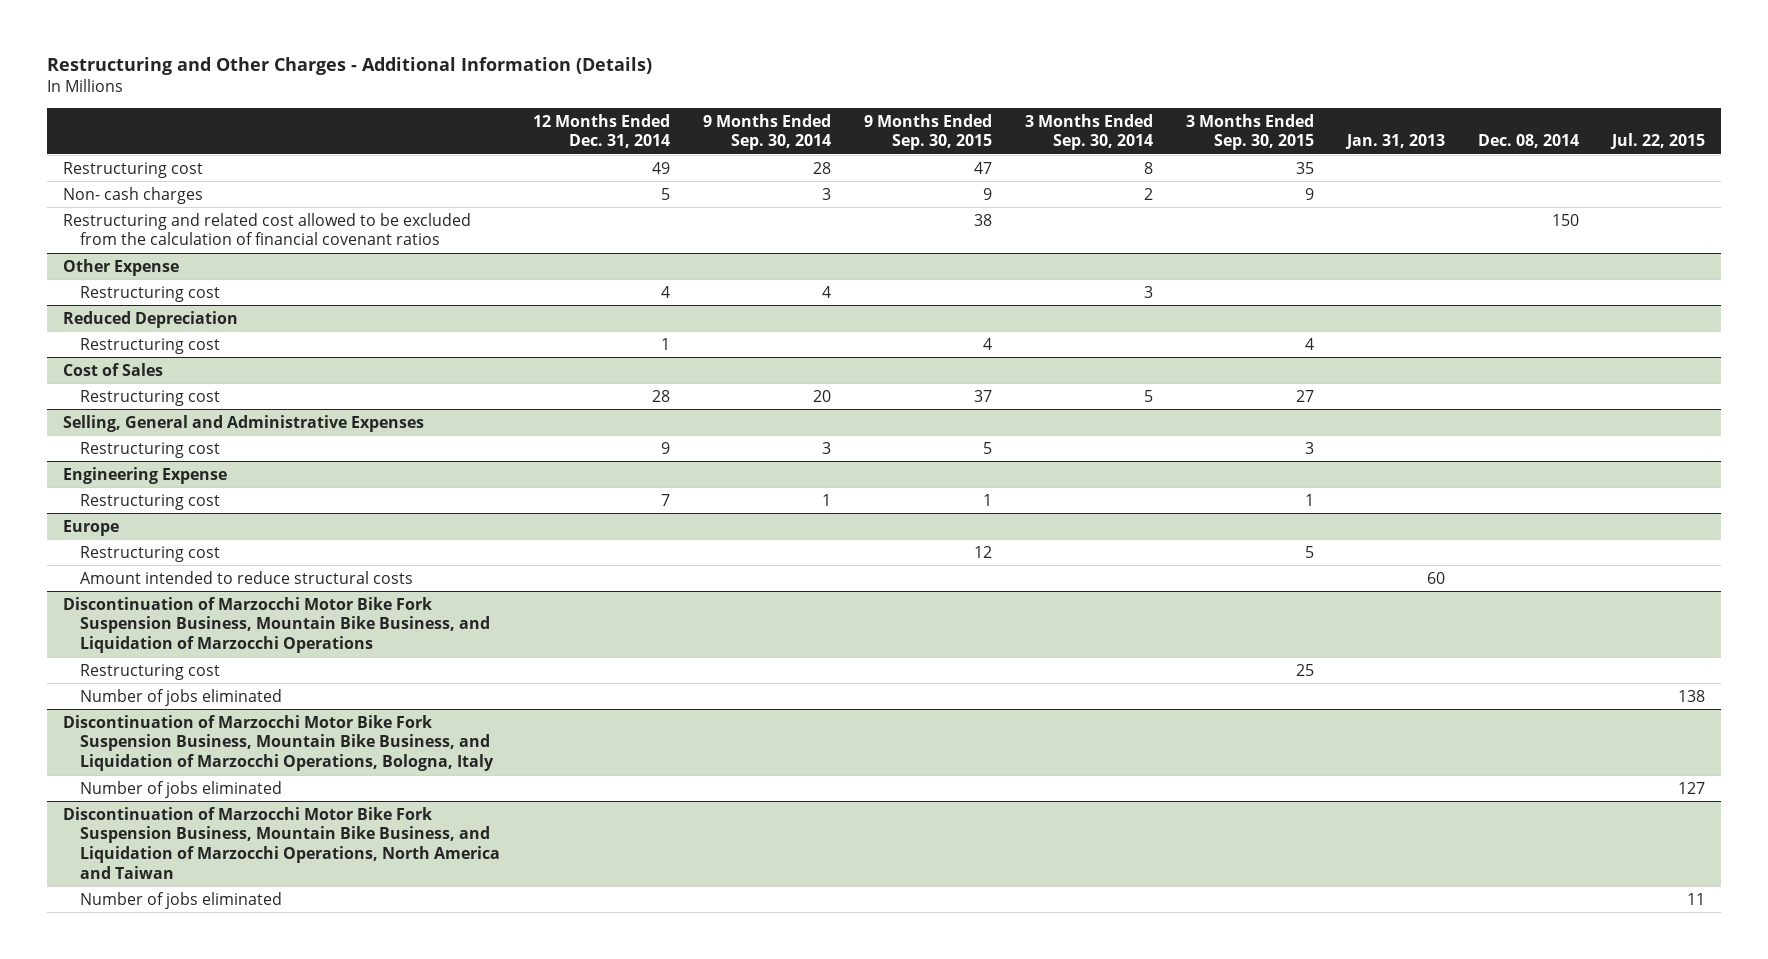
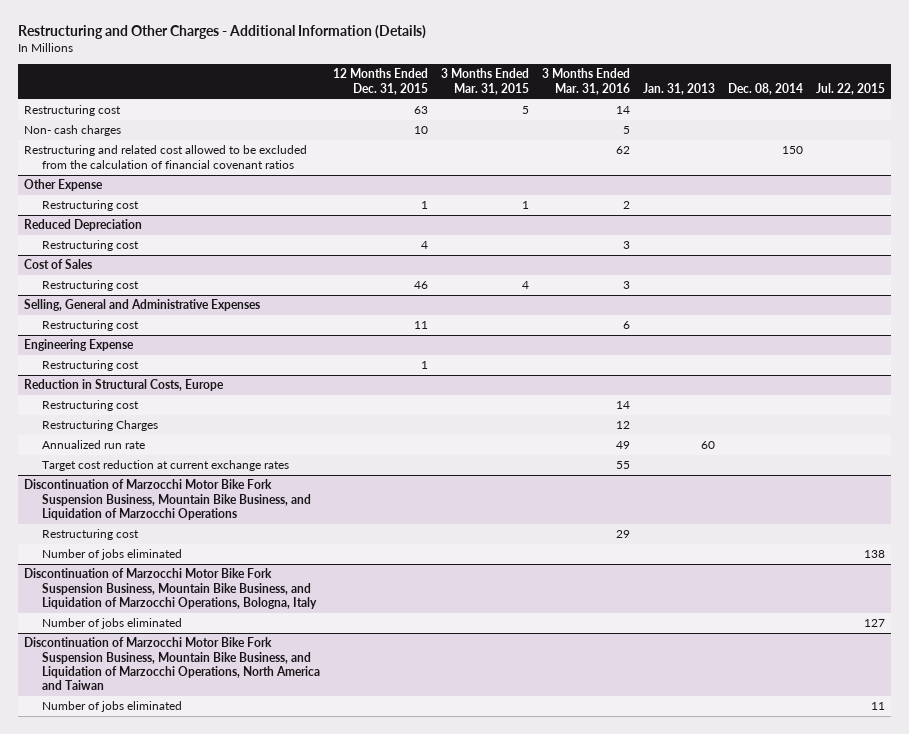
- | 12 Months Ended Dec. 31, 2014 | 9 Months Ended Sep. 30, 2014 | 9 Months Ended Sep. 30, 2015 | 3 Months Ended Sep. 30, 2014 | 3 Months Ended Sep. 30, 2015 | Jan. 31, 2013 | Dec. 08, 2014 | Jul. 22, 2015
+ | 12 Months Ended Dec. 31, 2015 | 3 Months Ended Mar. 31, 2015 | 3 Months Ended Mar. 31, 2016 | Jan. 31, 2013 | Dec. 08, 2014 | Jul. 22, 2015
- Europe
+ Reduction in Structural Costs, Europe
- Amount intended to reduce structural costs | | | | | | 60 | |
+ Restructuring Charges | | | 12 | | |
+ Annualized run rate | | | 49 | 60 | |
+ Target cost reduction at current exchange rates | | | 55 | | |

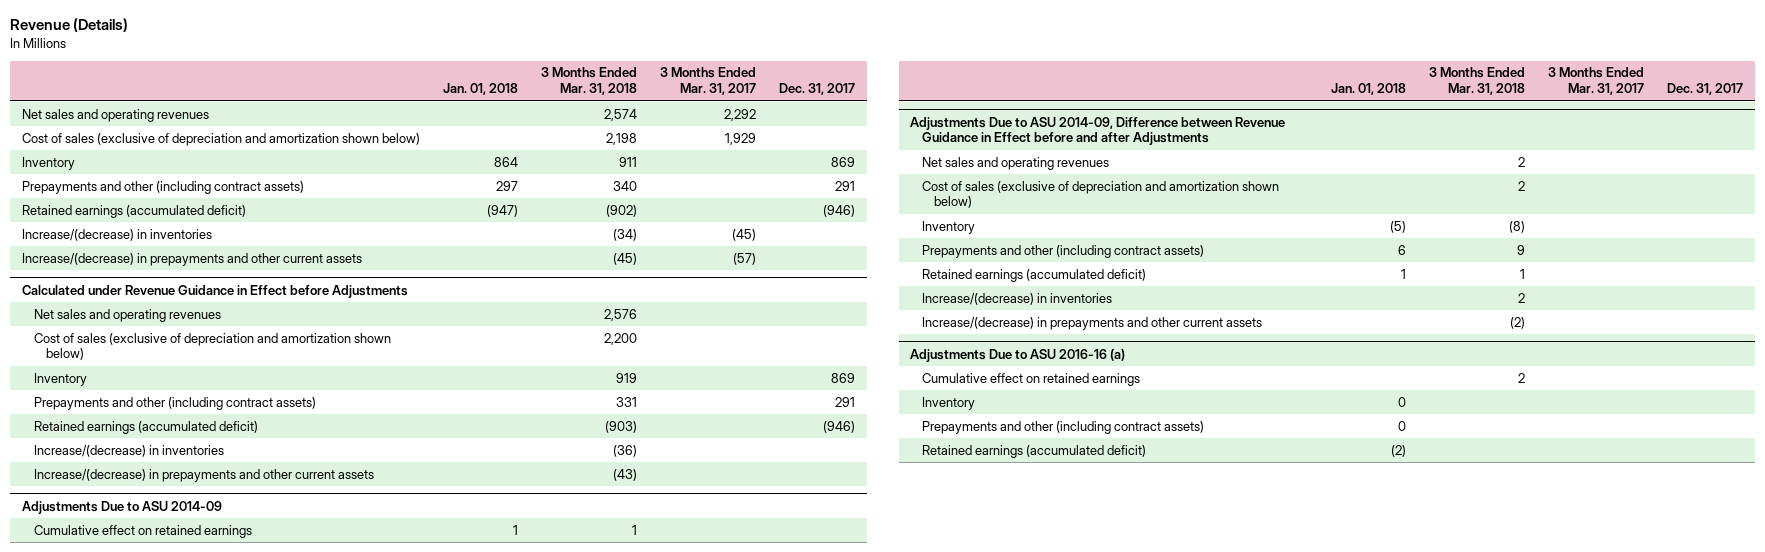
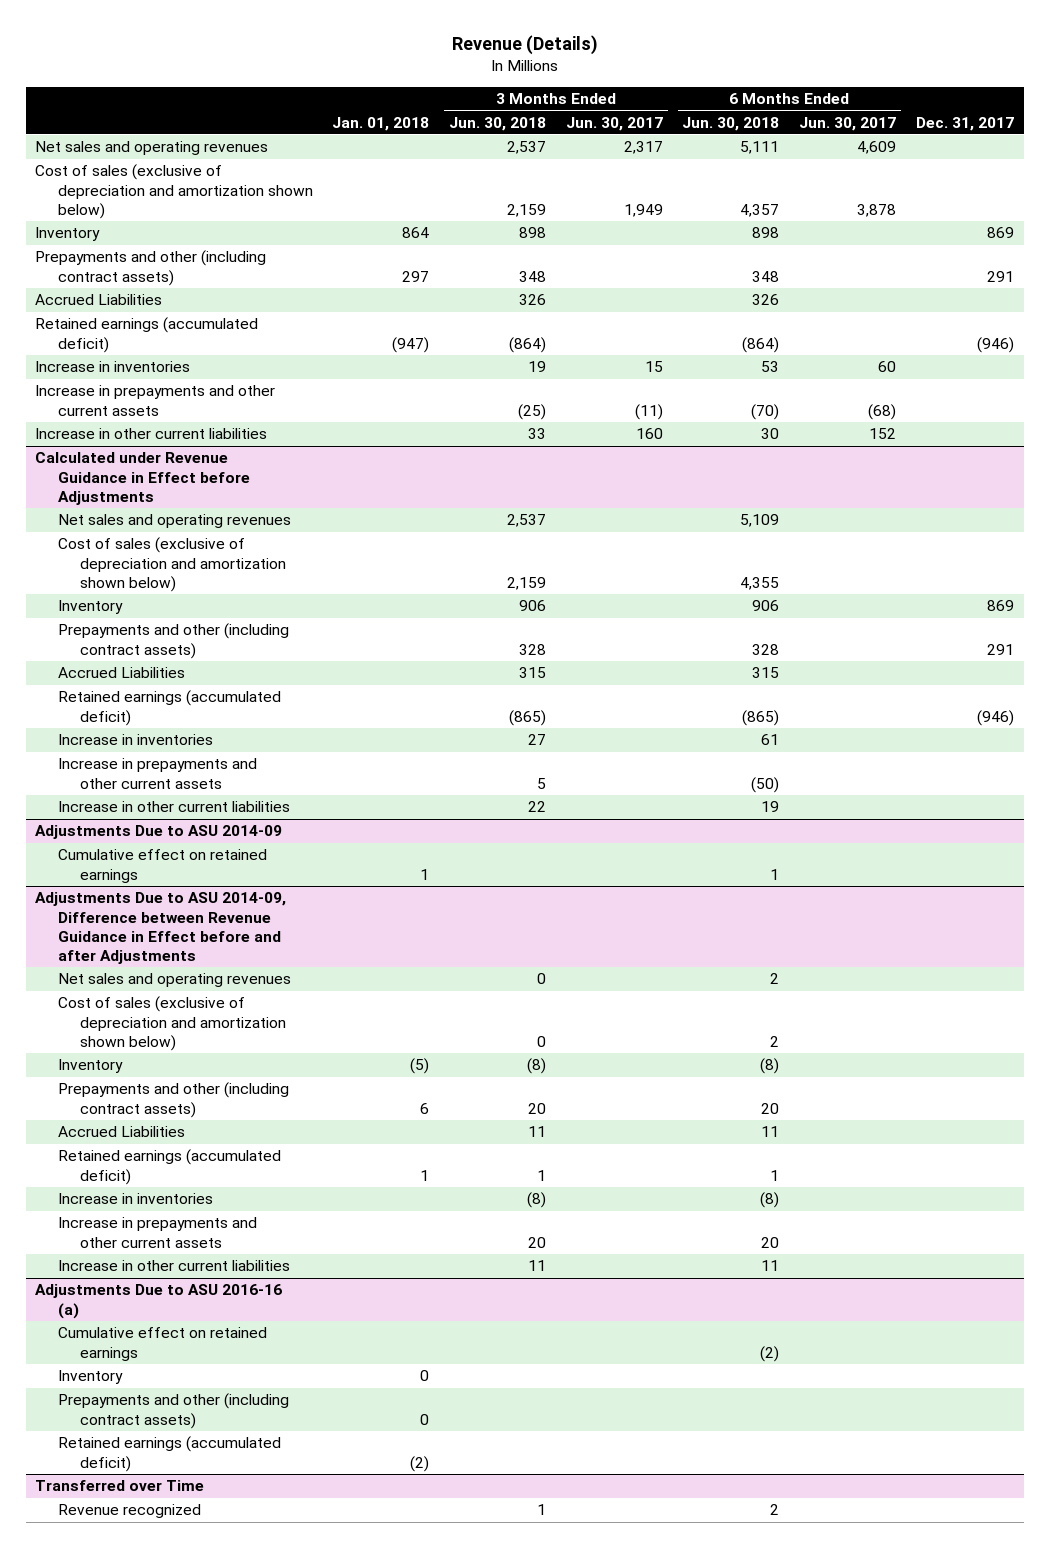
- | Jan. 01, 2018 | 3 Months Ended Mar. 31, 2018 | 3 Months Ended Mar. 31, 2017 | Dec. 31, 2017
+ | Jan. 01, 2018 | 3 Months Ended Jun. 30, 2018 | 3 Months Ended Jun. 30, 2017 | 6 Months Ended Jun. 30, 2018 | 6 Months Ended Jun. 30, 2017 | Dec. 31, 2017
+ Accrued Liabilities | | 326 | | 326 | |
- Increase/(decrease) in inventories | | (34) | (45) |
- Increase/(decrease) in prepayments and other current assets | | (45) | (57) |
+ Increase in inventories | | 19 | 15 | 53 | 60 |
+ Increase in prepayments and other current assets | | (25) | (11) | (70) | (68) |
+ Increase in other current liabilities | | 33 | 160 | 30 | 152 |
@ Calculated under Revenue Guidance in Effect before Adjustments
+ Accrued Liabilities | | 315 | | 315 | |
- Increase/(decrease) in inventories | | (36) | |
- Increase/(decrease) in prepayments and other current assets | | (43) | |
+ Increase in inventories | | 27 | | 61 | |
+ Increase in prepayments and other current assets | | 5 | | (50) | |
+ Increase in other current liabilities | | 22 | | 19 | |
@ Adjustments Due to ASU 2014-09, Difference between Revenue Guidance in Effect before and after Adjustments
+ Accrued Liabilities | | 11 | | 11 | |
- Increase/(decrease) in inventories | | 2 | |
- Increase/(decrease) in prepayments and other current assets | | (2) | |
+ Increase in inventories | | (8) | | (8) | |
+ Increase in prepayments and other current assets | | 20 | | 20 | |
+ Increase in other current liabilities | | 11 | | 11 | |
+ Transferred over Time
+ Revenue recognized | | 1 | | 2 | |

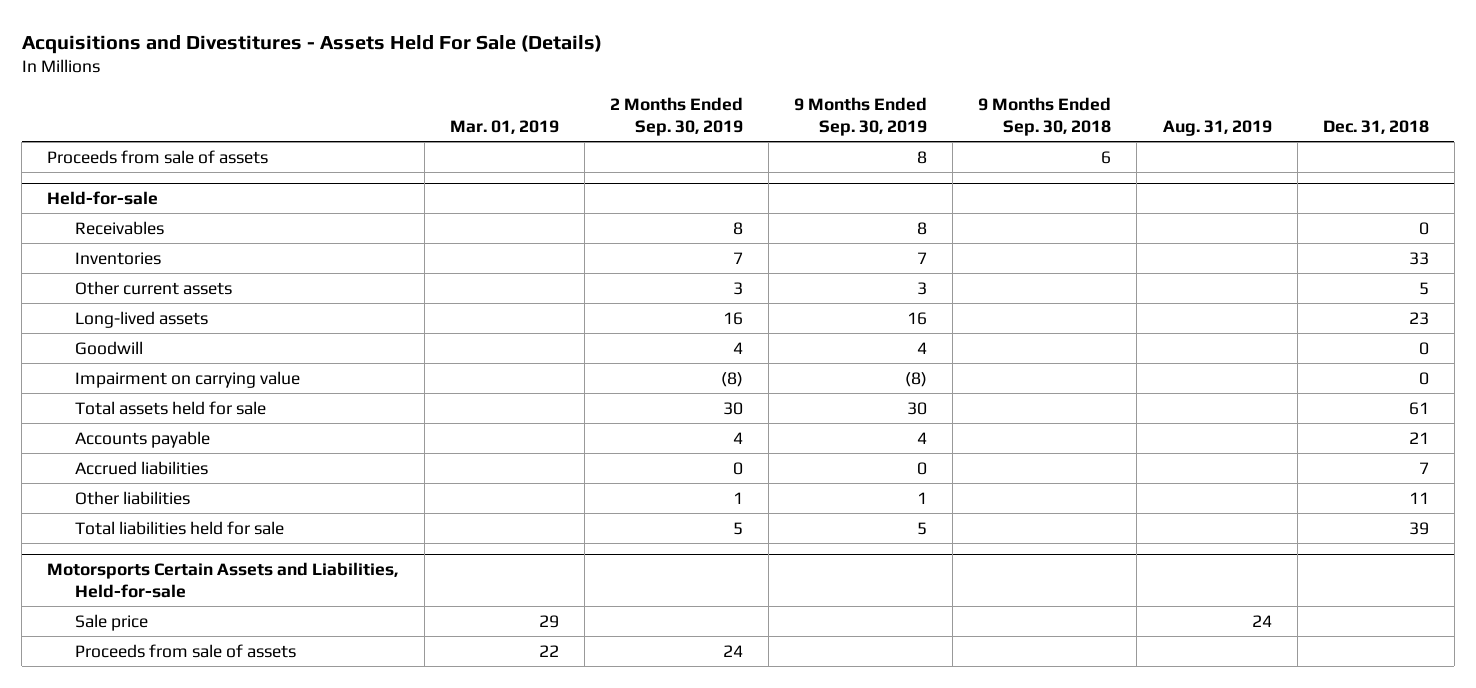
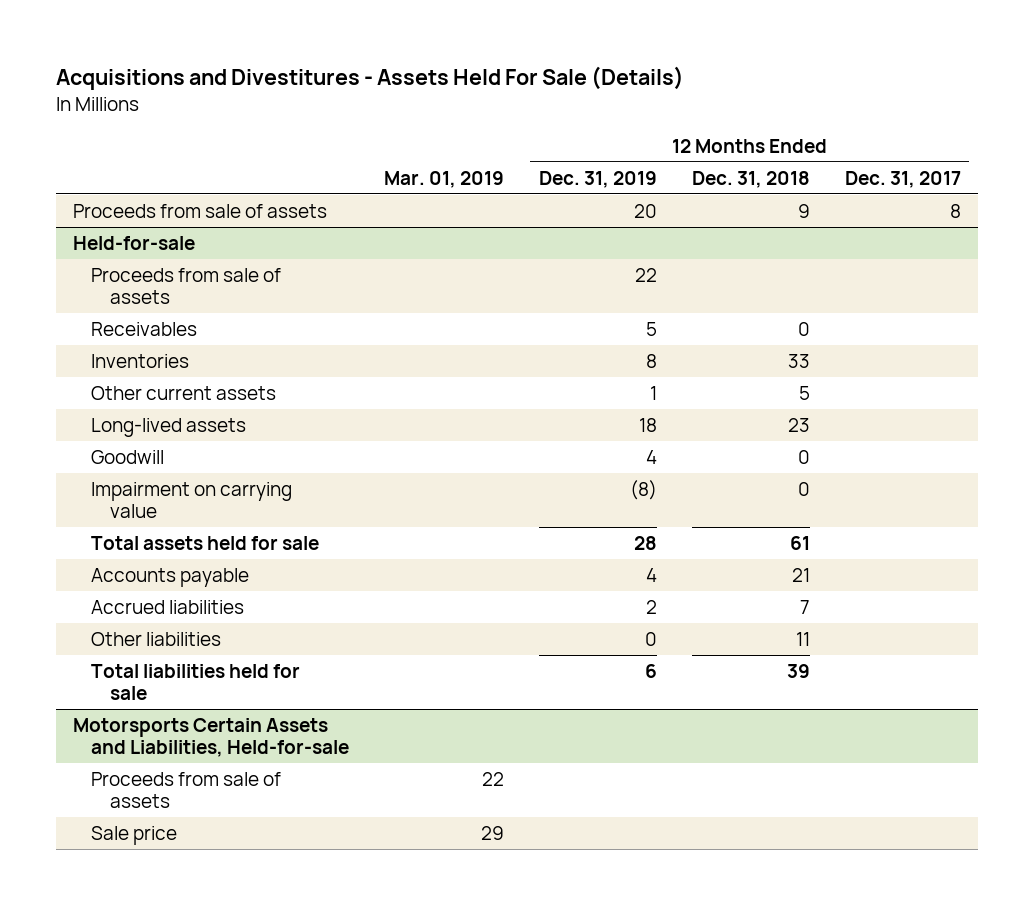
- | Mar. 01, 2019 | 2 Months Ended Sep. 30, 2019 | 9 Months Ended Sep. 30, 2019 | 9 Months Ended Sep. 30, 2018 | Aug. 31, 2019 | Dec. 31, 2018
+ | Mar. 01, 2019 | 12 Months Ended Dec. 31, 2019 | 12 Months Ended Dec. 31, 2018 | 12 Months Ended Dec. 31, 2017
@ Held-for-sale
+ Proceeds from sale of assets | | 22 | |
@ Motorsports Certain Assets and Liabilities, Held-for-sale
moved down: Sale price | 29 | | |

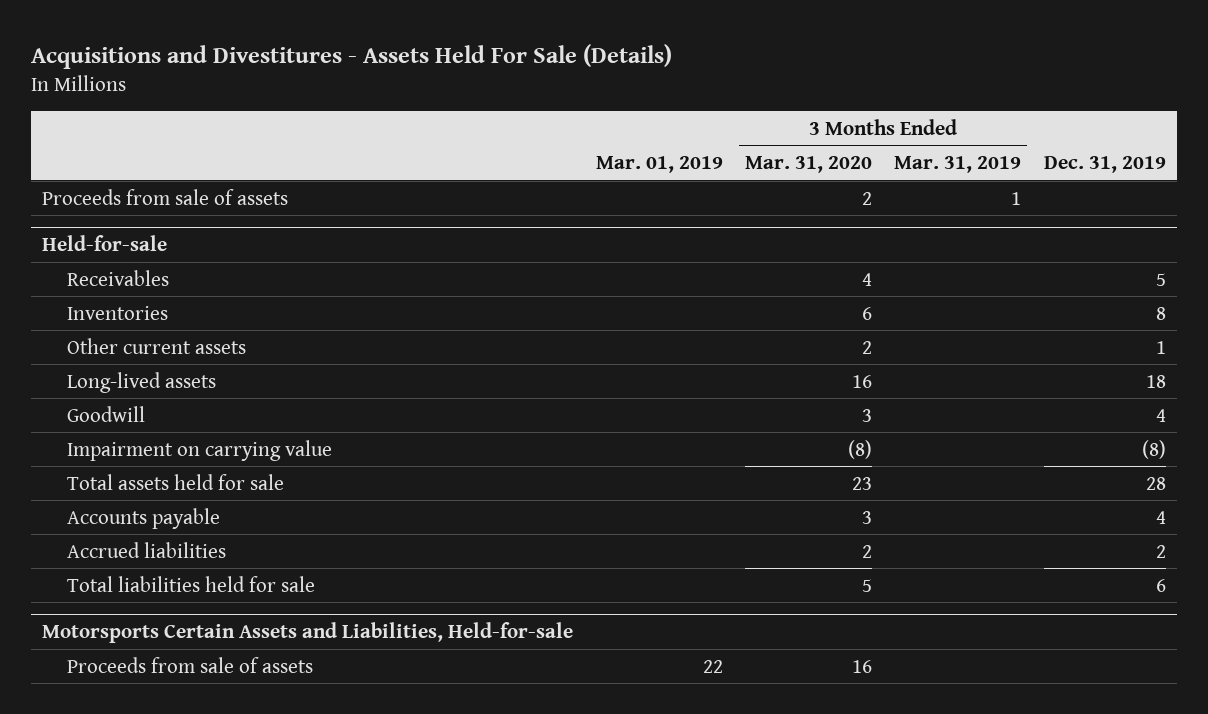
- | Mar. 01, 2019 | 12 Months Ended Dec. 31, 2019 | 12 Months Ended Dec. 31, 2018 | 12 Months Ended Dec. 31, 2017
+ | Mar. 01, 2019 | 3 Months Ended Mar. 31, 2020 | 3 Months Ended Mar. 31, 2019 | Dec. 31, 2019
@ Held-for-sale
- Proceeds from sale of assets | | 22 | |
- Other liabilities | | 0 | 11 |
@ Motorsports Certain Assets and Liabilities, Held-for-sale
- Sale price | 29 | | |

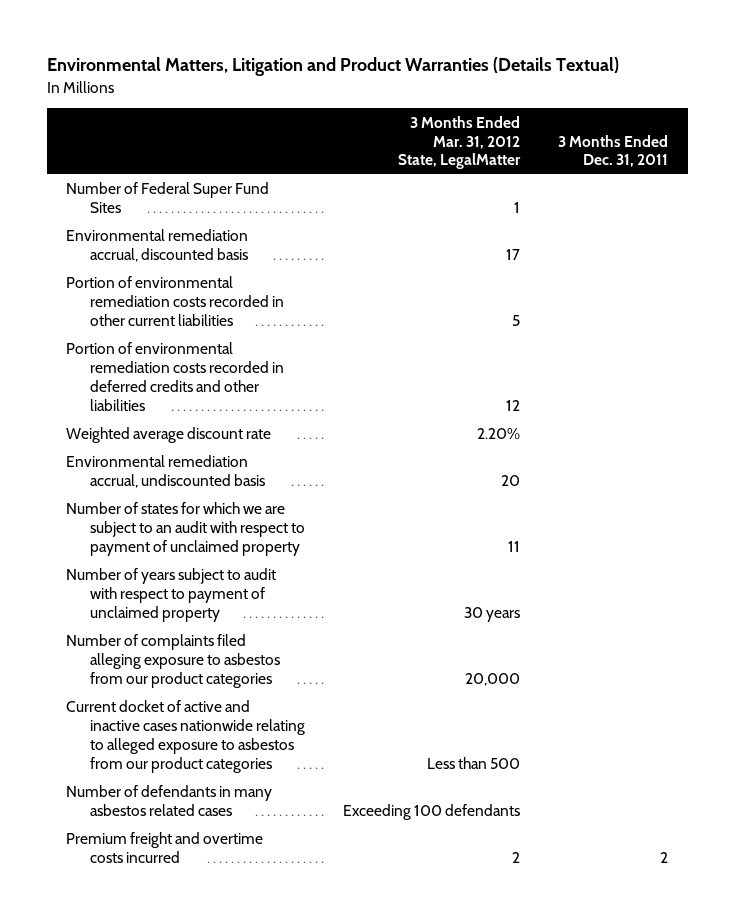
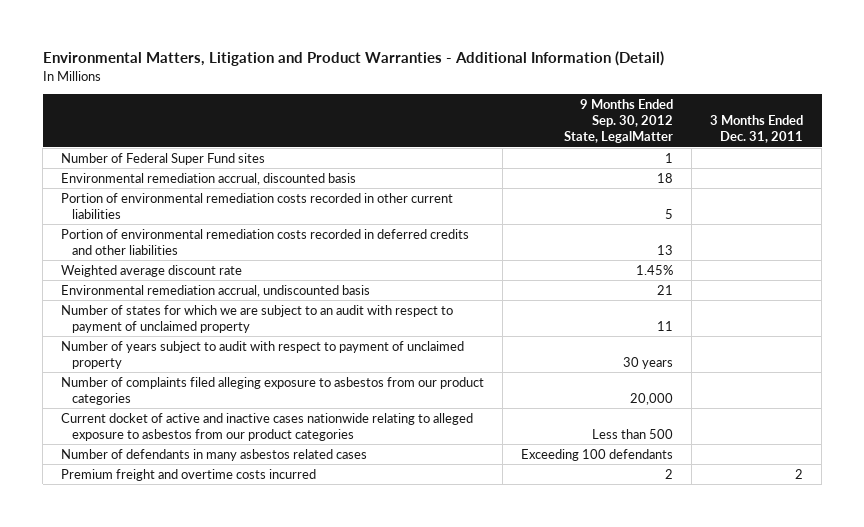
- Environmental Matters, Litigation and Product Warranties (Details Textual)
+ Environmental Matters, Litigation and Product Warranties - Additional Information (Detail)
- | 3 Months Ended Mar. 31, 2012 State, LegalMatter | 3 Months Ended Dec. 31, 2011
+ | 9 Months Ended Sep. 30, 2012 State, LegalMatter | 3 Months Ended Dec. 31, 2011
- Number of Federal Super Fund Sites | 1 |
+ Number of Federal Super Fund sites | 1 |

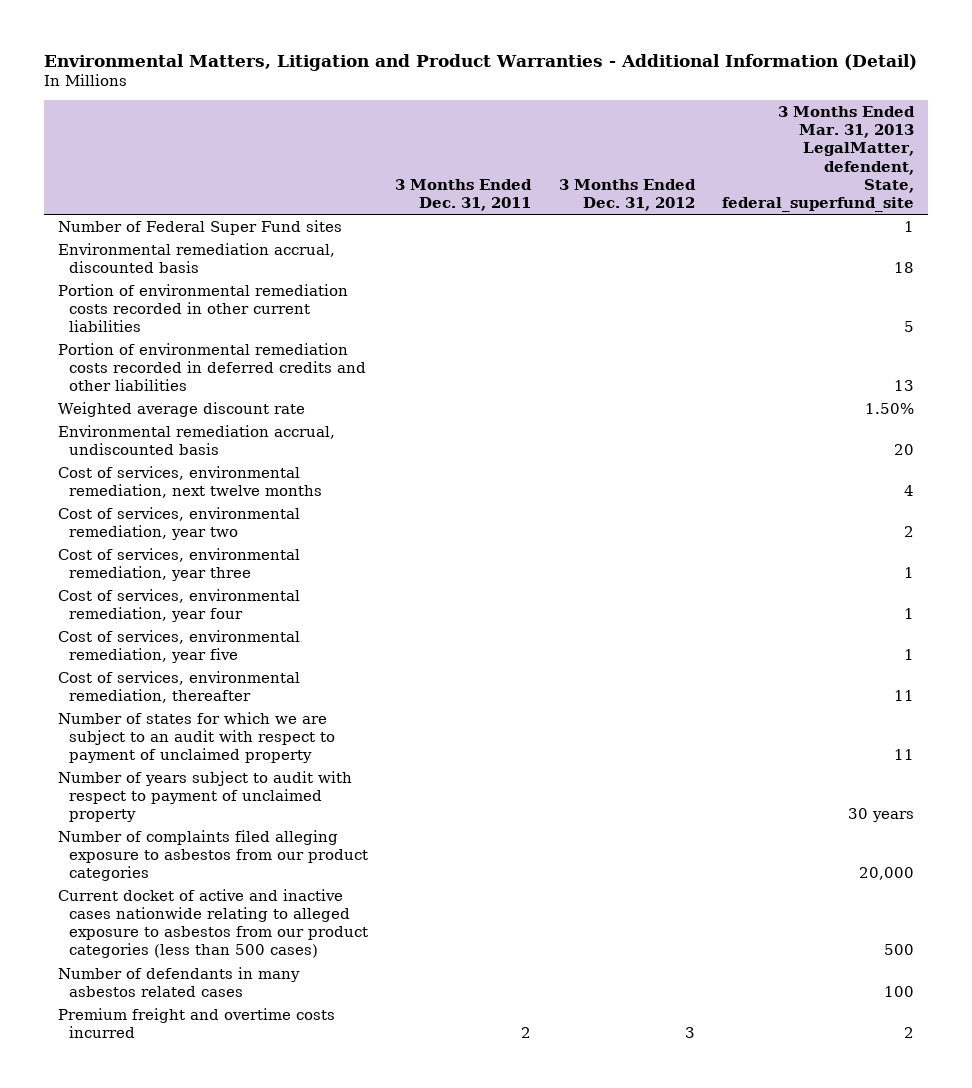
- | 9 Months Ended Sep. 30, 2012 State, LegalMatter | 3 Months Ended Dec. 31, 2011
+ | 3 Months Ended Dec. 31, 2011 | 3 Months Ended Dec. 31, 2012 | 3 Months Ended Mar. 31, 2013 LegalMatter, defendent, State, federal_superfund_site
+ Cost of services, environmental remediation, next twelve months | | | 4
+ Cost of services, environmental remediation, year two | | | 2
+ Cost of services, environmental remediation, year three | | | 1
+ Cost of services, environmental remediation, year four | | | 1
+ Cost of services, environmental remediation, year five | | | 1
+ Cost of services, environmental remediation, thereafter | | | 11
- Current docket of active and inactive cases nationwide relating to alleged exposure to asbestos from our product categories | Less than 500 |
+ Current docket of active and inactive cases nationwide relating to alleged exposure to asbestos from our product categories (less than 500 cases) | | | 500

